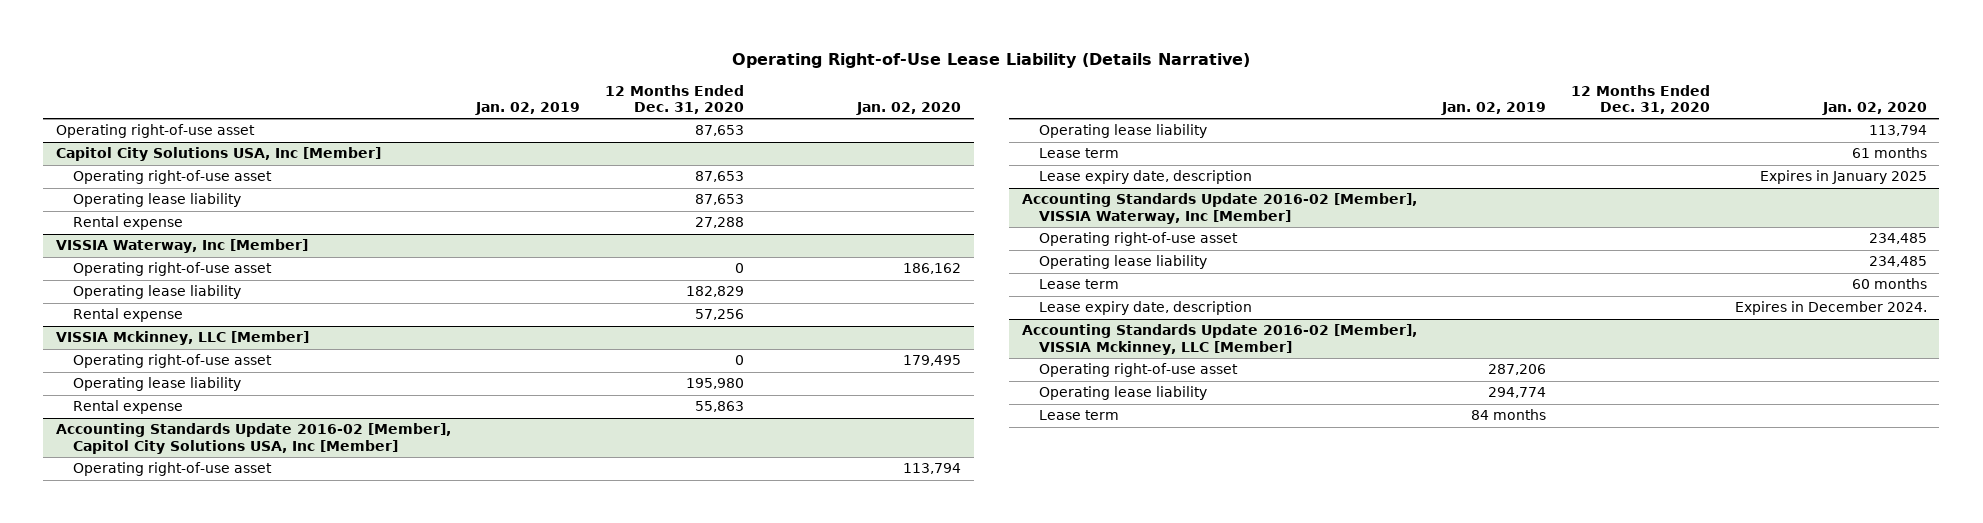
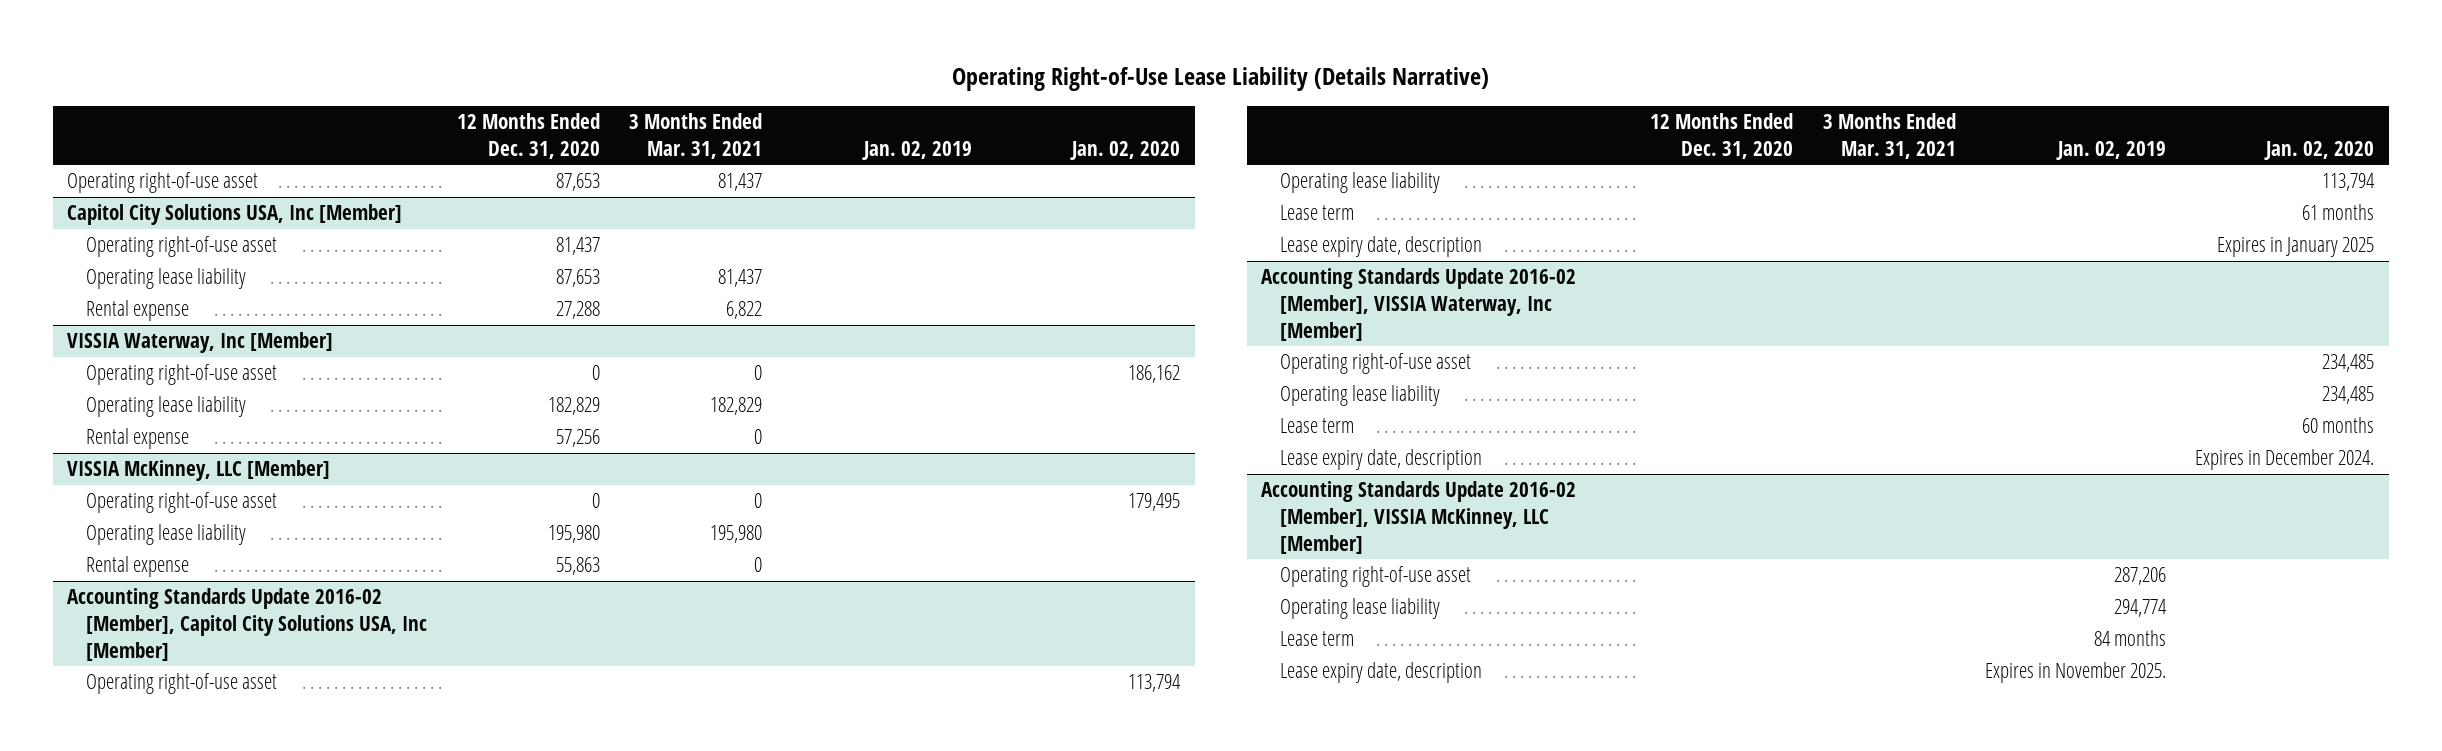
- | Jan. 02, 2019 | 12 Months Ended Dec. 31, 2020 | Jan. 02, 2020
+ | 12 Months Ended Dec. 31, 2020 | 3 Months Ended Mar. 31, 2021 | Jan. 02, 2019 | Jan. 02, 2020
@ Capitol City Solutions USA, Inc [Member]
- Operating right-of-use asset | | 87,653 |
+ Operating right-of-use asset | 81,437 | | |
- VISSIA Mckinney, LLC [Member]
+ VISSIA McKinney, LLC [Member]
- Accounting Standards Update 2016-02 [Member], VISSIA Mckinney, LLC [Member]
+ Accounting Standards Update 2016-02 [Member], VISSIA McKinney, LLC [Member]
+ Lease expiry date, description | | | Expires in November 2025. |

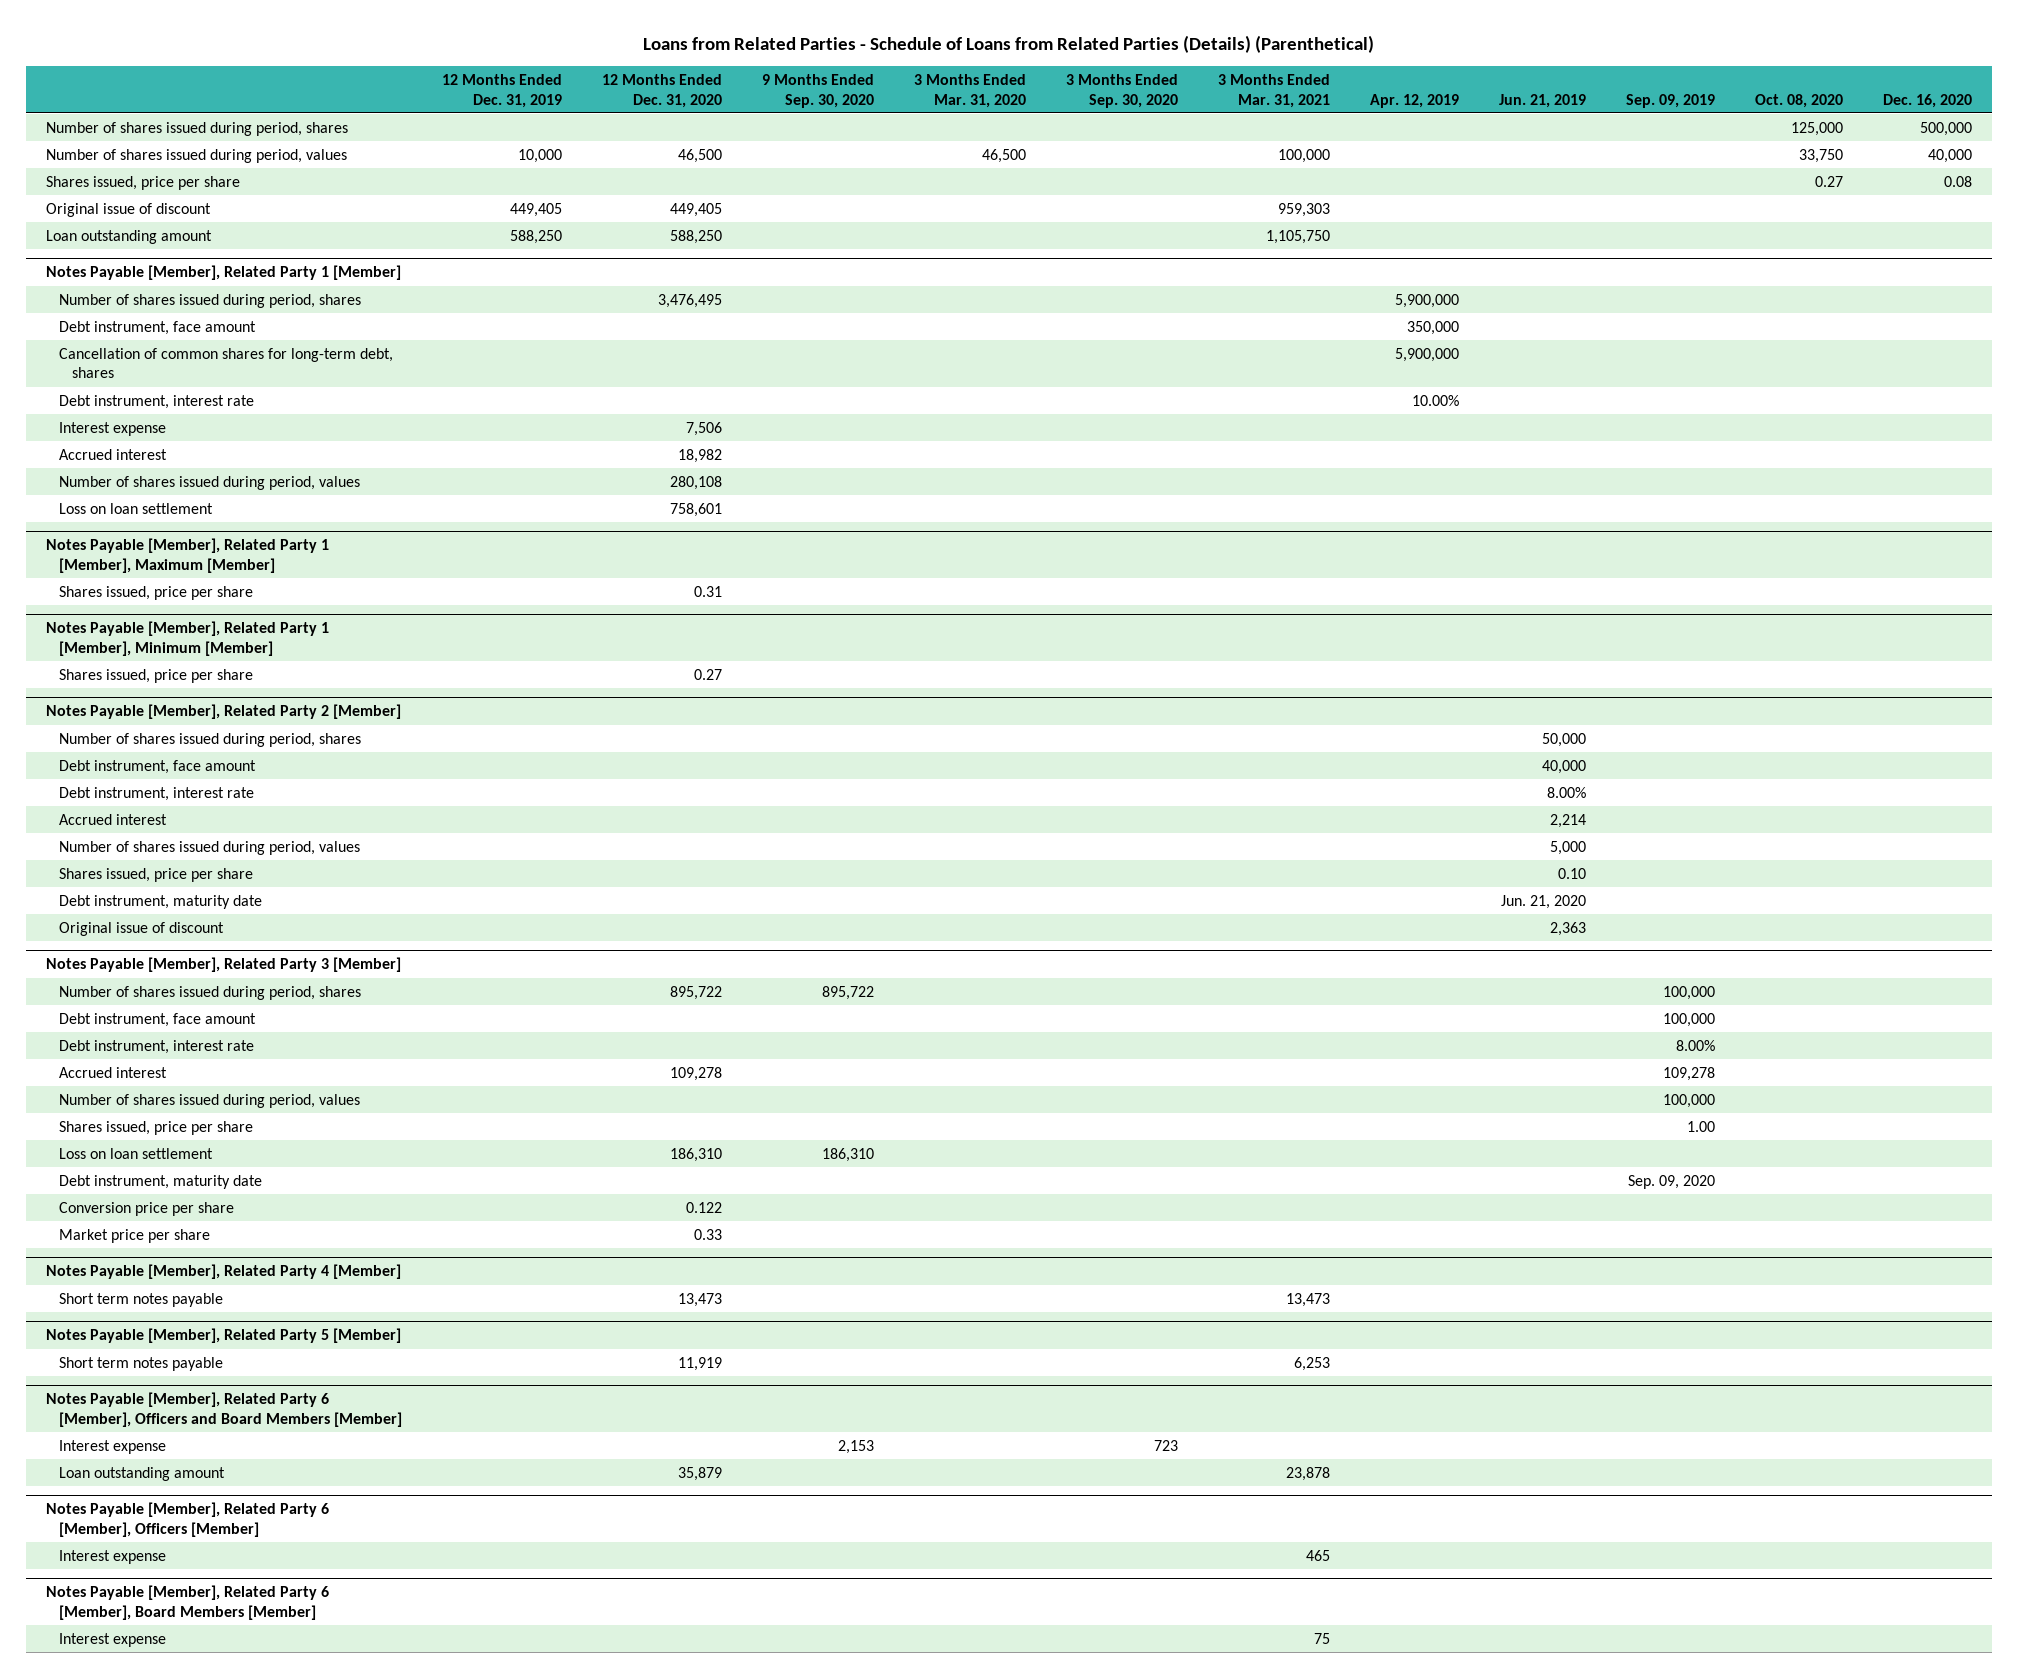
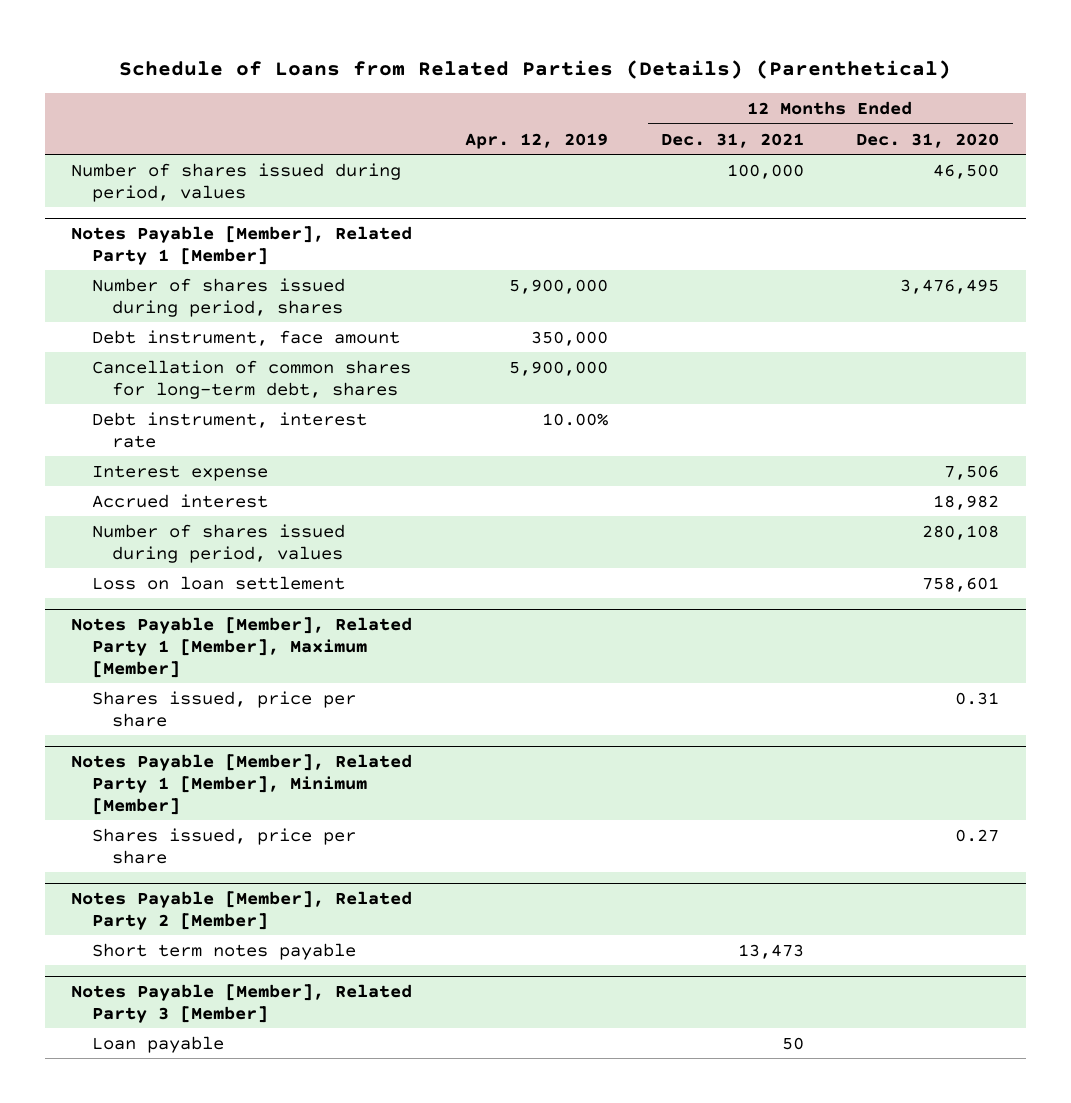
- Loans from Related Parties - Schedule of Loans from Related Parties (Details) (Parenthetical)
+ Schedule of Loans from Related Parties (Details) (Parenthetical)
- | 12 Months Ended Dec. 31, 2019 | 12 Months Ended Dec. 31, 2020 | 9 Months Ended Sep. 30, 2020 | 3 Months Ended Mar. 31, 2020 | 3 Months Ended Sep. 30, 2020 | 3 Months Ended Mar. 31, 2021 | Apr. 12, 2019 | Jun. 21, 2019 | Sep. 09, 2019 | Oct. 08, 2020 | Dec. 16, 2020
+ | Apr. 12, 2019 | 12 Months Ended Dec. 31, 2021 | 12 Months Ended Dec. 31, 2020
- Number of shares issued during period, shares | | | | | | | | | | 125,000 | 500,000
- Shares issued, price per share | | | | | | | | | | 0.27 | 0.08
- Original issue of discount | 449,405 | 449,405 | | | | 959,303 | | | | |
- Loan outstanding amount | 588,250 | 588,250 | | | | 1,105,750 | | | | |
@ Notes Payable [Member], Related Party 2 [Member]
- Number of shares issued during period, shares | | | | | | | | 50,000 | | |
- Debt instrument, face amount | | | | | | | | 40,000 | | |
- Debt instrument, interest rate | | | | | | | | 8.00% | | |
- Accrued interest | | | | | | | | 2,214 | | |
- Number of shares issued during period, values | | | | | | | | 5,000 | | |
- Shares issued, price per share | | | | | | | | 0.10 | | |
- Debt instrument, maturity date | | | | | | | | Jun. 21, 2020 | | |
- Original issue of discount | | | | | | | | 2,363 | | |
+ Short term notes payable | | 13,473 |
@ Notes Payable [Member], Related Party 3 [Member]
- Number of shares issued during period, shares | | 895,722 | 895,722 | | | | | | 100,000 | |
- Debt instrument, face amount | | | | | | | | | 100,000 | |
- Debt instrument, interest rate | | | | | | | | | 8.00% | |
- Accrued interest | | 109,278 | | | | | | | 109,278 | |
- Number of shares issued during period, values | | | | | | | | | 100,000 | |
- Shares issued, price per share | | | | | | | | | 1.00 | |
- Loss on loan settlement | | 186,310 | 186,310 | | | | | | | |
- Debt instrument, maturity date | | | | | | | | | Sep. 09, 2020 | |
- Conversion price per share | | 0.122 | | | | | | | | |
- Market price per share | | 0.33 | | | | | | | | |
- Notes Payable [Member], Related Party 4 [Member]
- Short term notes payable | | 13,473 | | | | 13,473 | | | | |
- Notes Payable [Member], Related Party 5 [Member]
- Short term notes payable | | 11,919 | | | | 6,253 | | | | |
- Notes Payable [Member], Related Party 6 [Member], Officers and Board Members [Member]
- Interest expense | | | 2,153 | | 723 | | | | | |
- Loan outstanding amount | | 35,879 | | | | 23,878 | | | | |
- Notes Payable [Member], Related Party 6 [Member], Officers [Member]
- Interest expense | | | | | | 465 | | | | |
- Notes Payable [Member], Related Party 6 [Member], Board Members [Member]
- Interest expense | | | | | | 75 | | | | |
@ Notes Payable [Member], Related Party 3 [Member]
+ Loan payable | | 50 |

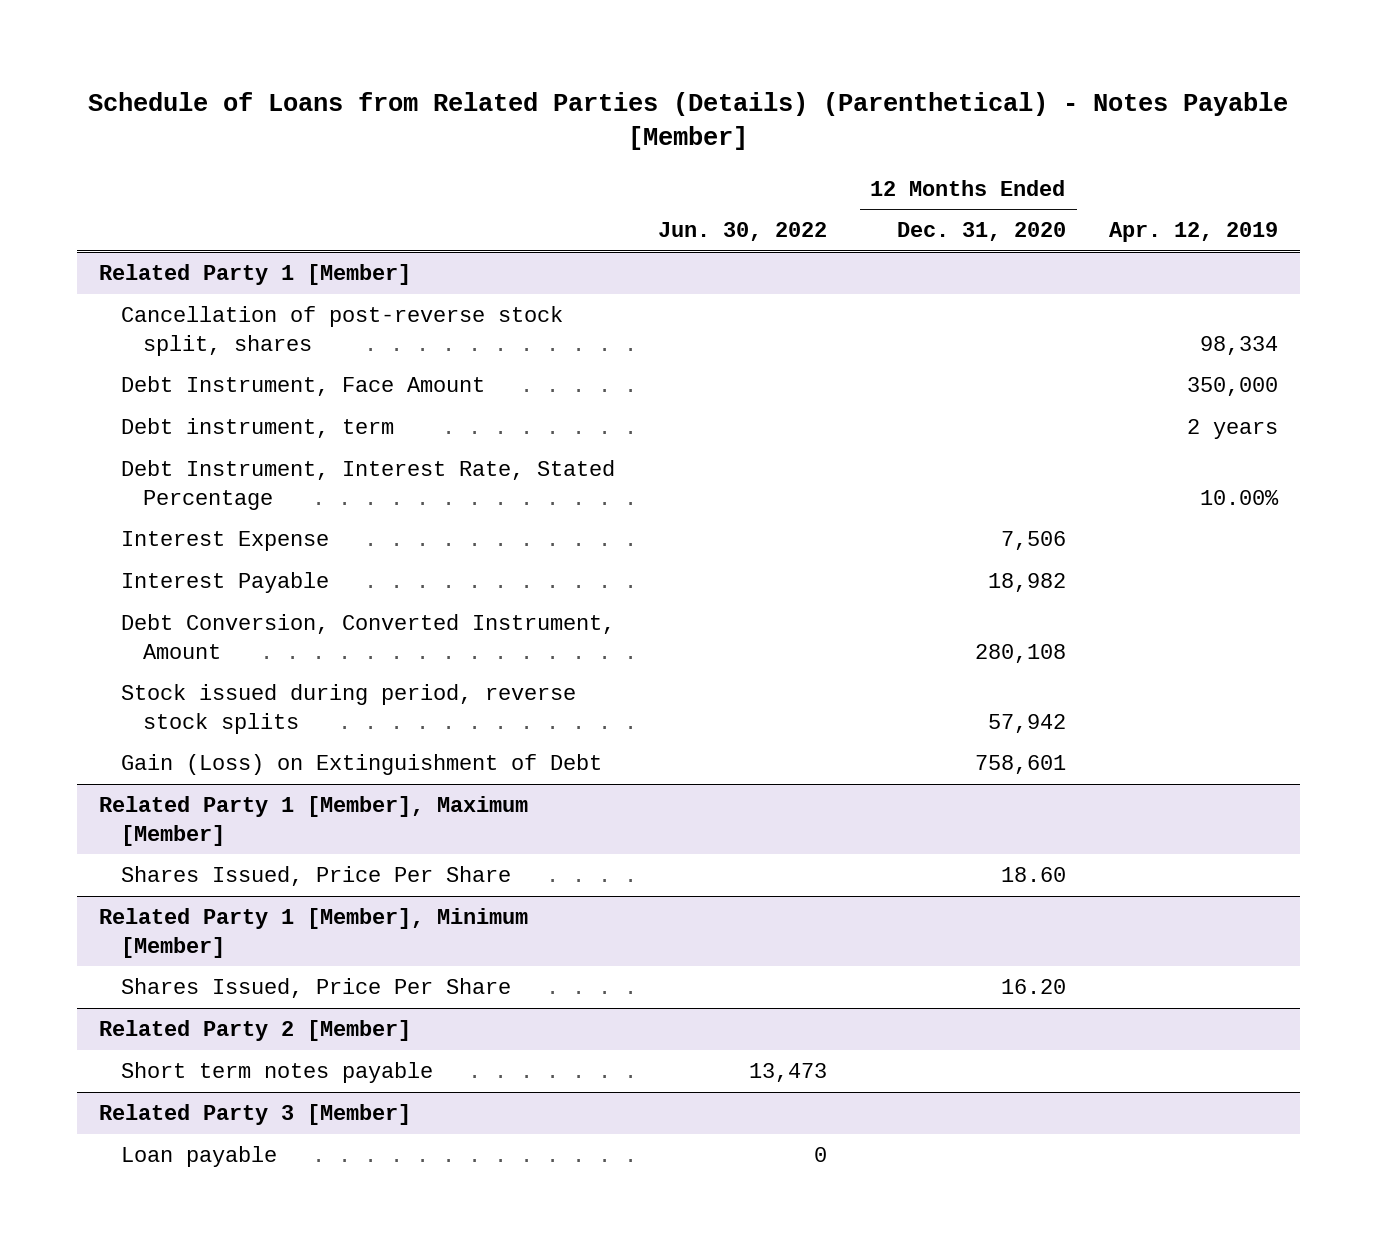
- Schedule of Loans from Related Parties (Details) (Parenthetical)
+ Schedule of Loans from Related Parties (Details) (Parenthetical) - Notes Payable [Member]
- | Apr. 12, 2019 | 12 Months Ended Dec. 31, 2021 | 12 Months Ended Dec. 31, 2020
+ | Jun. 30, 2022 | 12 Months Ended Dec. 31, 2020 | Apr. 12, 2019
- Number of shares issued during period, values | | 100,000 | 46,500
- Notes Payable [Member], Related Party 1 [Member]
- Number of shares issued during period, shares | 5,900,000 | | 3,476,495
- Debt instrument, face amount | 350,000 | |
- Cancellation of common shares for long-term debt, shares | 5,900,000 | |
- Debt instrument, interest rate | 10.00% | |
- Interest expense | | | 7,506
- Accrued interest | | | 18,982
- Number of shares issued during period, values | | | 280,108
- Loss on loan settlement | | | 758,601
- Notes Payable [Member], Related Party 1 [Member], Maximum [Member]
- Shares issued, price per share | | | 0.31
- Notes Payable [Member], Related Party 1 [Member], Minimum [Member]
- Shares issued, price per share | | | 0.27
- Notes Payable [Member], Related Party 2 [Member]
+ Related Party 1 [Member]
+ Cancellation of post-reverse stock split, shares | | | 98,334
+ Debt Instrument, Face Amount | | | 350,000
+ Debt instrument, term | | | 2 years
+ Debt Instrument, Interest Rate, Stated Percentage | | | 10.00%
+ Interest Expense | | 7,506 |
+ Interest Payable | | 18,982 |
+ Debt Conversion, Converted Instrument, Amount | | 280,108 |
+ Stock issued during period, reverse stock splits | | 57,942 |
+ Gain (Loss) on Extinguishment of Debt | | 758,601 |
+ Related Party 1 [Member], Maximum [Member]
+ Shares Issued, Price Per Share | | 18.60 |
+ Related Party 1 [Member], Minimum [Member]
+ Shares Issued, Price Per Share | | 16.20 |
+ Related Party 2 [Member]
- Notes Payable [Member], Related Party 3 [Member]
+ Related Party 3 [Member]

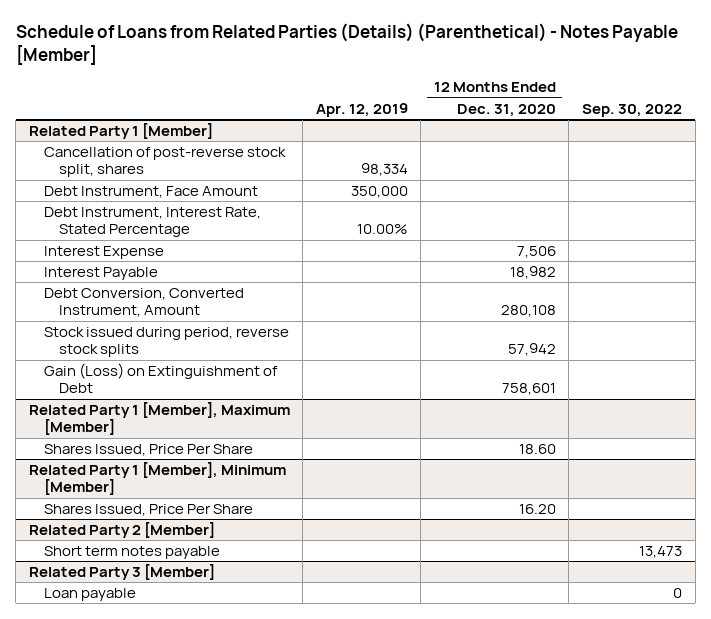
- | Jun. 30, 2022 | 12 Months Ended Dec. 31, 2020 | Apr. 12, 2019
+ | Apr. 12, 2019 | 12 Months Ended Dec. 31, 2020 | Sep. 30, 2022
@ Related Party 1 [Member]
- Debt instrument, term | | | 2 years

